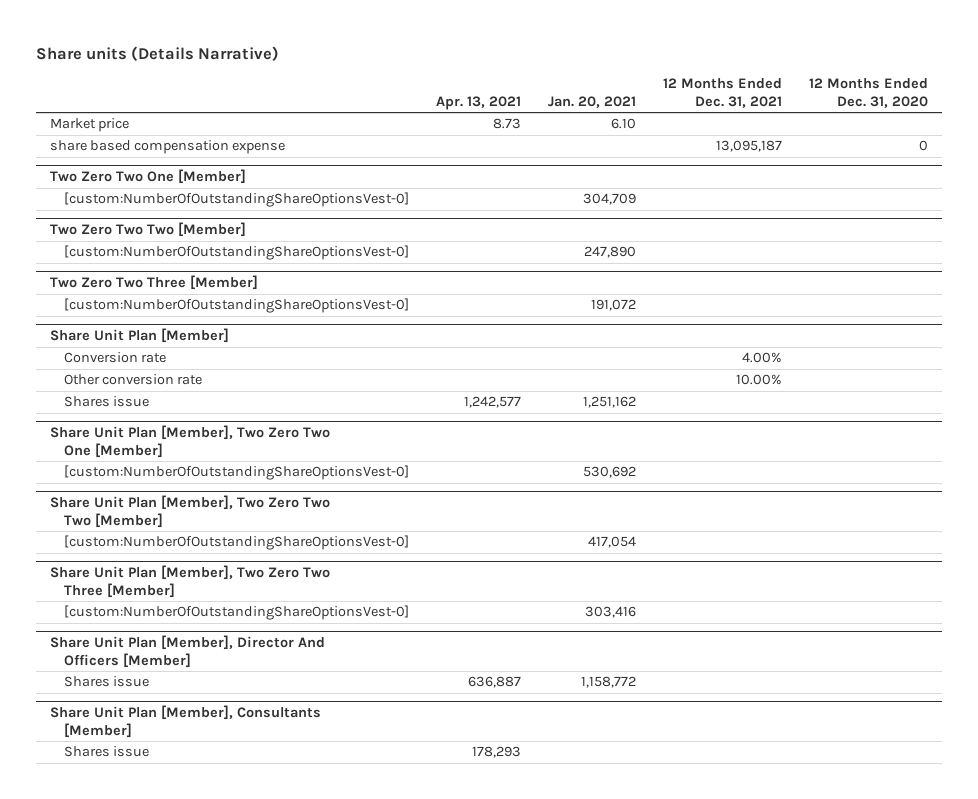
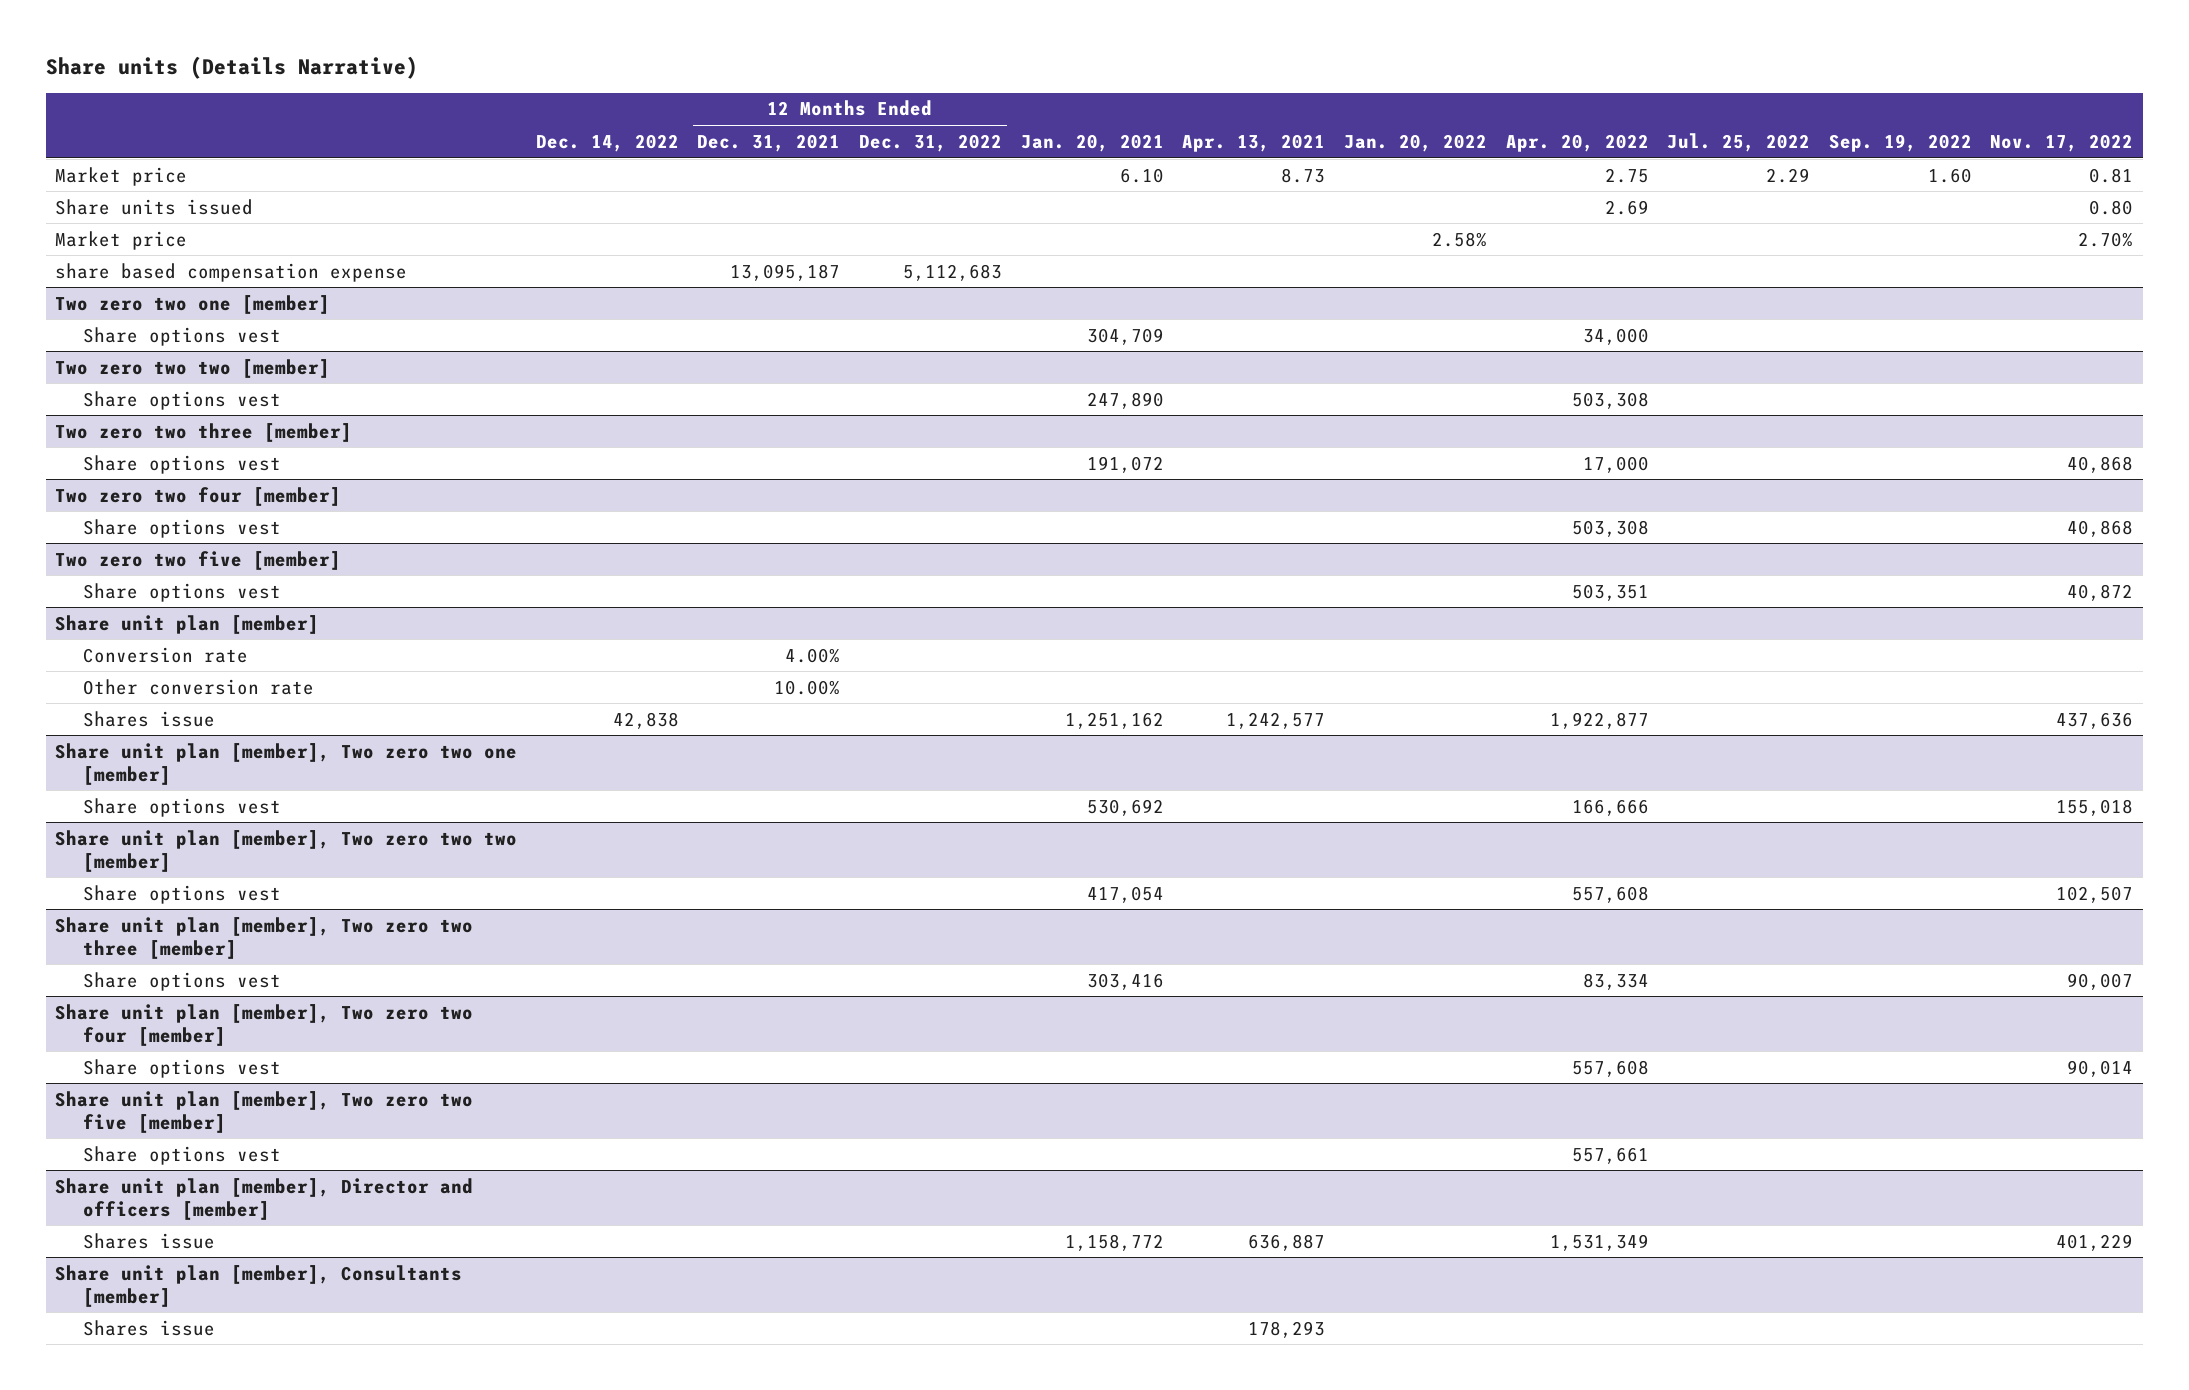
- | Apr. 13, 2021 | Jan. 20, 2021 | 12 Months Ended Dec. 31, 2021 | 12 Months Ended Dec. 31, 2020
+ | Dec. 14, 2022 | 12 Months Ended Dec. 31, 2021 | 12 Months Ended Dec. 31, 2022 | Jan. 20, 2021 | Apr. 13, 2021 | Jan. 20, 2022 | Apr. 20, 2022 | Jul. 25, 2022 | Sep. 19, 2022 | Nov. 17, 2022
+ Share units issued | | | | | | | 2.69 | | | 0.80
+ Market price | | | | | | 2.58% | | | | 2.70%
- Two Zero Two One [Member]
- [custom:NumberOfOutstandingShareOptionsVest-0] | | 304,709 | |
- Two Zero Two Two [Member]
- [custom:NumberOfOutstandingShareOptionsVest-0] | | 247,890 | |
- Two Zero Two Three [Member]
- [custom:NumberOfOutstandingShareOptionsVest-0] | | 191,072 | |
- Share Unit Plan [Member]
+ Two zero two one [member]
+ Share options vest | | | | 304,709 | | | 34,000 | | |
+ Two zero two two [member]
+ Share options vest | | | | 247,890 | | | 503,308 | | |
+ Two zero two three [member]
+ Share options vest | | | | 191,072 | | | 17,000 | | | 40,868
+ Two zero two four [member]
+ Share options vest | | | | | | | 503,308 | | | 40,868
+ Two zero two five [member]
+ Share options vest | | | | | | | 503,351 | | | 40,872
+ Share unit plan [member]
- Share Unit Plan [Member], Two Zero Two One [Member]
- [custom:NumberOfOutstandingShareOptionsVest-0] | | 530,692 | |
- Share Unit Plan [Member], Two Zero Two Two [Member]
- [custom:NumberOfOutstandingShareOptionsVest-0] | | 417,054 | |
- Share Unit Plan [Member], Two Zero Two Three [Member]
- [custom:NumberOfOutstandingShareOptionsVest-0] | | 303,416 | |
- Share Unit Plan [Member], Director And Officers [Member]
+ Share unit plan [member], Two zero two one [member]
+ Share options vest | | | | 530,692 | | | 166,666 | | | 155,018
+ Share unit plan [member], Two zero two two [member]
+ Share options vest | | | | 417,054 | | | 557,608 | | | 102,507
+ Share unit plan [member], Two zero two three [member]
+ Share options vest | | | | 303,416 | | | 83,334 | | | 90,007
+ Share unit plan [member], Two zero two four [member]
+ Share options vest | | | | | | | 557,608 | | | 90,014
+ Share unit plan [member], Two zero two five [member]
+ Share options vest | | | | | | | 557,661 | | |
+ Share unit plan [member], Director and officers [member]
- Share Unit Plan [Member], Consultants [Member]
+ Share unit plan [member], Consultants [member]

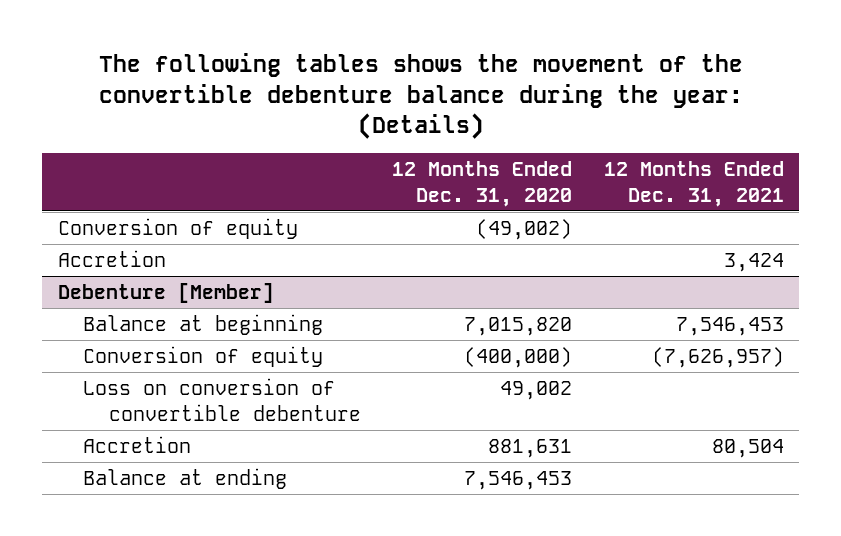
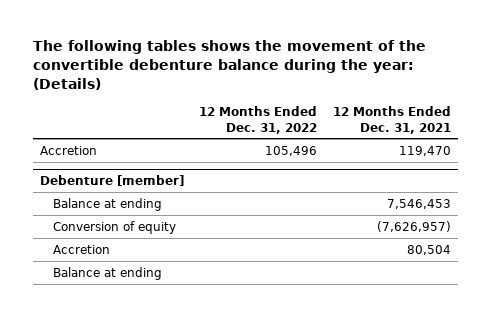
- | 12 Months Ended Dec. 31, 2020 | 12 Months Ended Dec. 31, 2021
+ | 12 Months Ended Dec. 31, 2022 | 12 Months Ended Dec. 31, 2021
- Conversion of equity | (49,002) |
- Accretion | | 3,424
- Debenture [Member]
- Balance at beginning | 7,015,820 | 7,546,453
+ Accretion | 105,496 | 119,470
+ Debenture [member]
+ Balance at ending | | 7,546,453
- Loss on conversion of convertible debenture | 49,002 |

